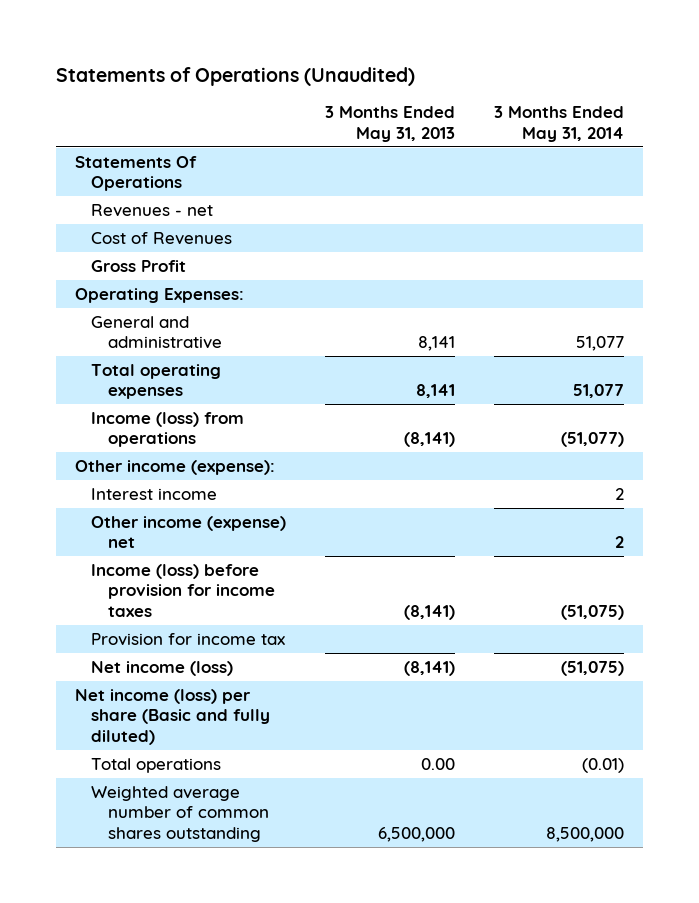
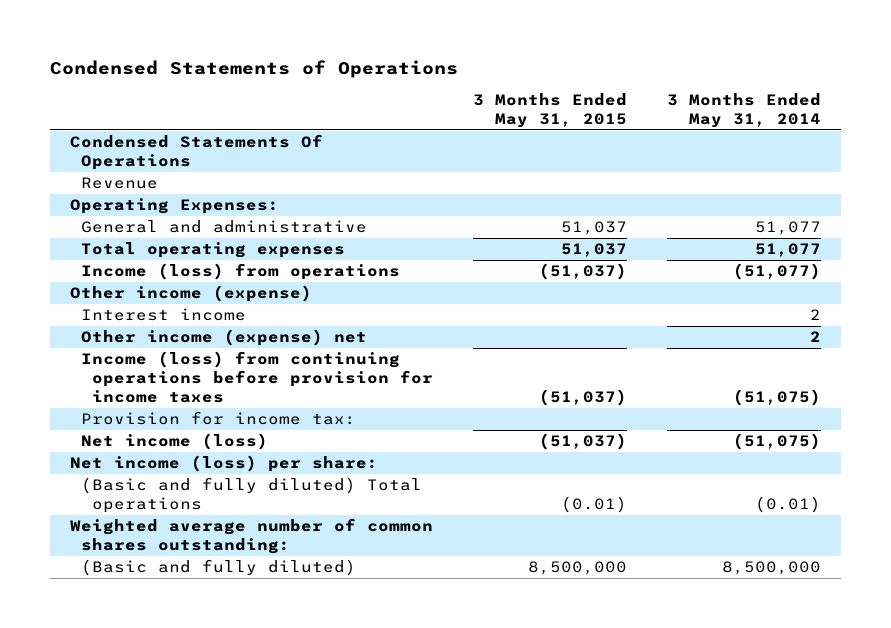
- Statements of Operations (Unaudited)
+ Condensed Statements of Operations
- | 3 Months Ended May 31, 2013 | 3 Months Ended May 31, 2014
+ | 3 Months Ended May 31, 2015 | 3 Months Ended May 31, 2014
- Statements Of Operations
- Revenues - net
- Cost of Revenues
- Gross Profit
+ Condensed Statements Of Operations
+ Revenue
- Other income (expense):
+ Other income (expense)
- Income (loss) before provision for income taxes | (8,141) | (51,075)
- Provision for income tax
+ Income (loss) from continuing operations before provision for income taxes | (51,037) | (51,075)
+ Provision for income tax:
- Net income (loss) per share (Basic and fully diluted)
- Total operations | 0.00 | (0.01)
- Weighted average number of common shares outstanding | 6,500,000 | 8,500,000
+ Net income (loss) per share:
+ (Basic and fully diluted) Total operations | (0.01) | (0.01)
+ Weighted average number of common shares outstanding:
+ (Basic and fully diluted) | 8,500,000 | 8,500,000

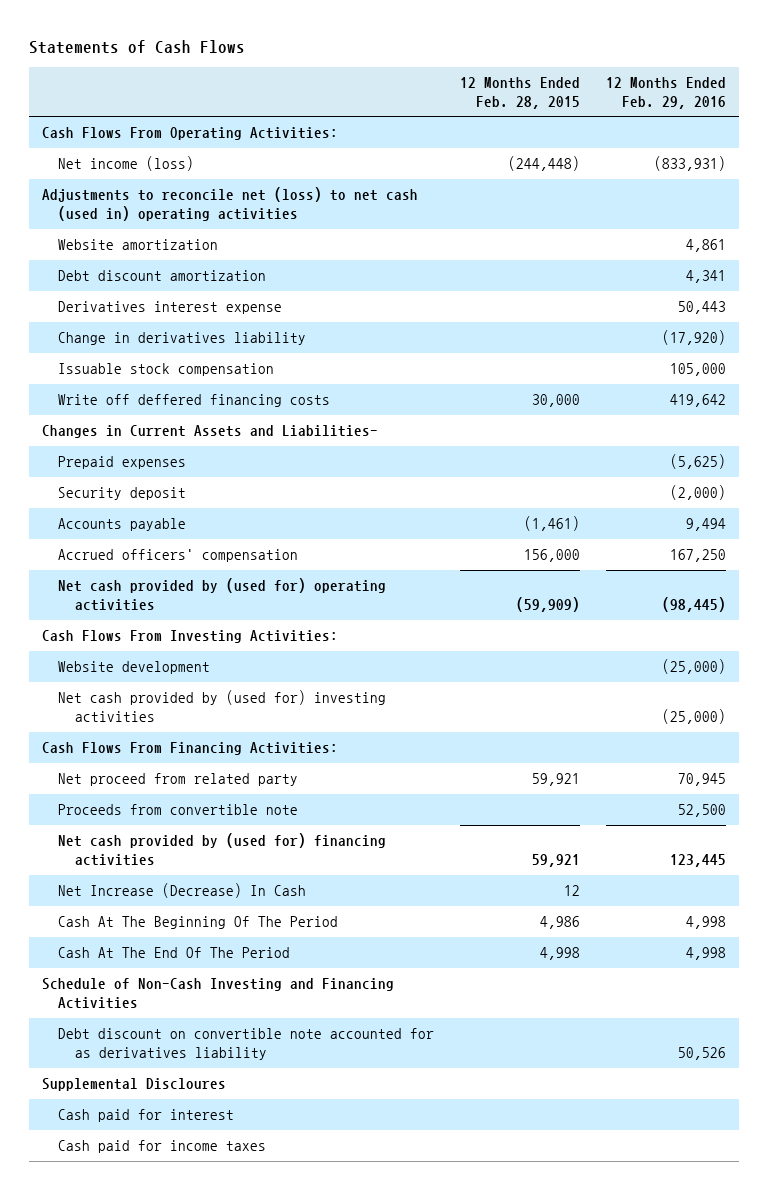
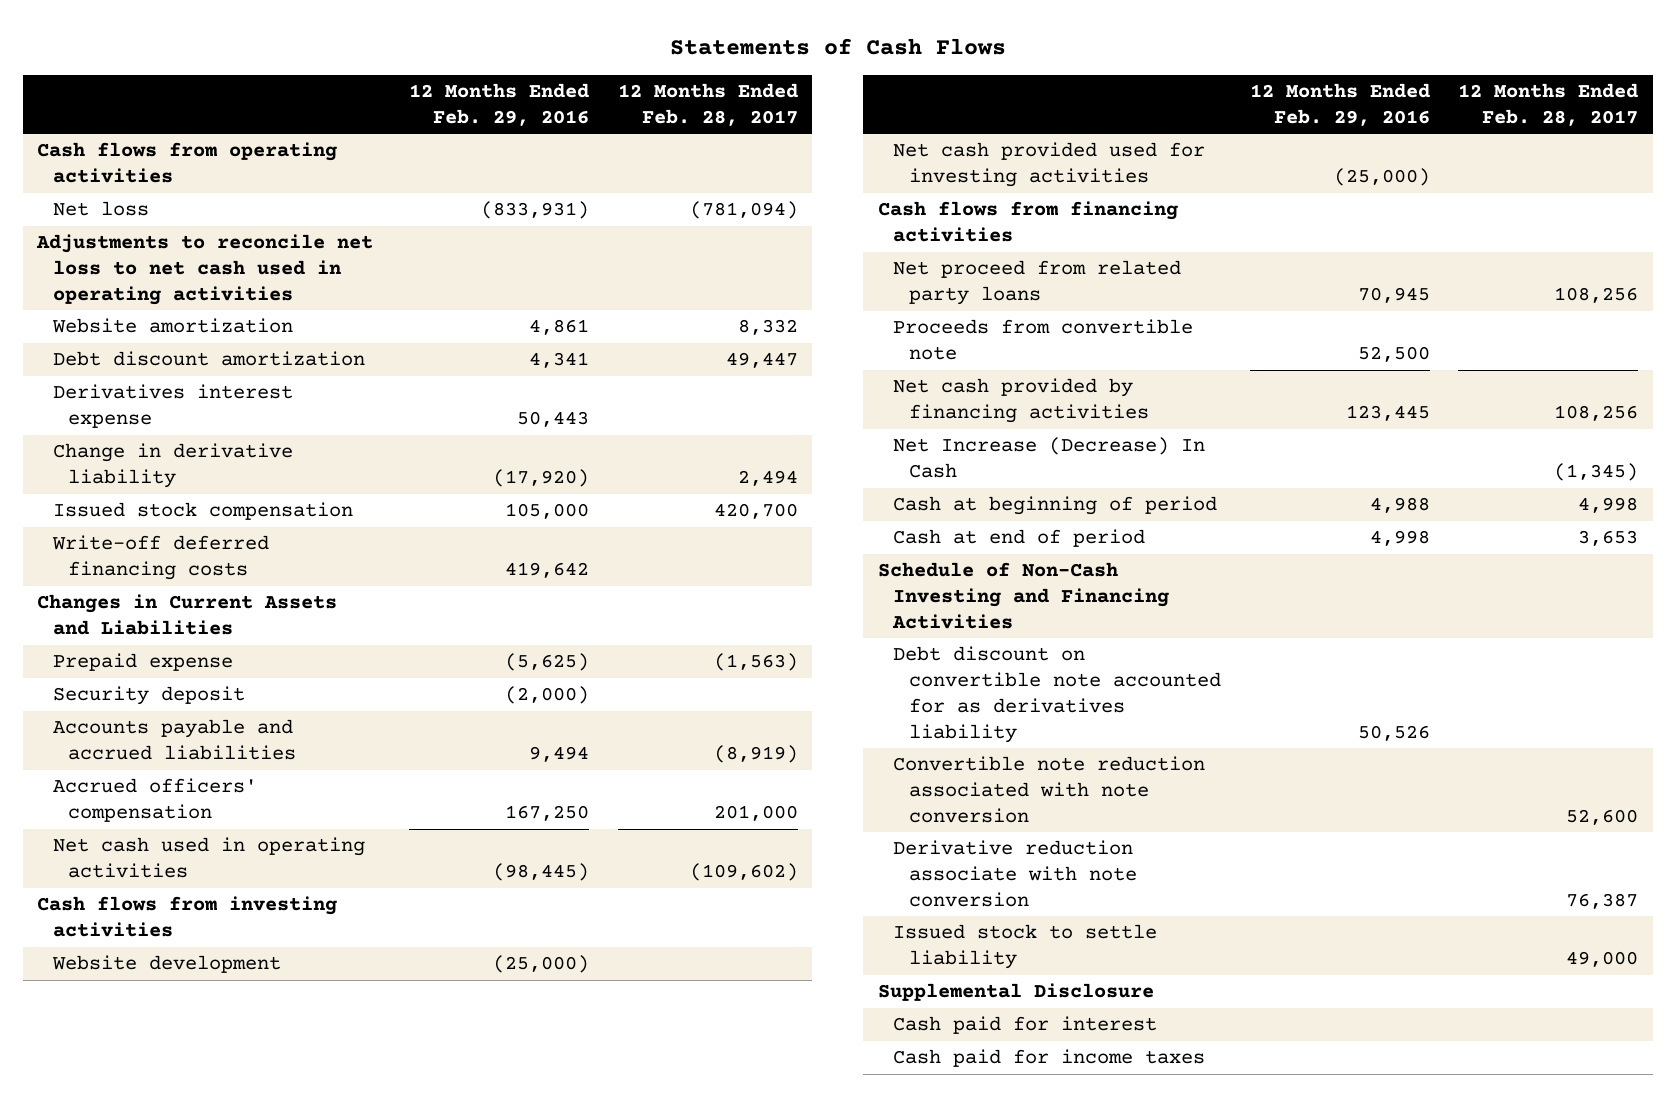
- | 12 Months Ended Feb. 28, 2015 | 12 Months Ended Feb. 29, 2016
+ | 12 Months Ended Feb. 29, 2016 | 12 Months Ended Feb. 28, 2017
- Cash Flows From Operating Activities:
- Net income (loss) | (244,448) | (833,931)
- Adjustments to reconcile net (loss) to net cash (used in) operating activities
+ Cash flows from operating activities
+ Net loss | (833,931) | (781,094)
+ Adjustments to reconcile net loss to net cash used in operating activities
- Change in derivatives liability | | (17,920)
- Issuable stock compensation | | 105,000
- Write off deffered financing costs | 30,000 | 419,642
- Changes in Current Assets and Liabilities-
- Prepaid expenses | | (5,625)
+ Change in derivative liability | (17,920) | 2,494
+ Issued stock compensation | 105,000 | 420,700
+ Write-off deferred financing costs | 419,642 |
+ Changes in Current Assets and Liabilities
+ Prepaid expense | (5,625) | (1,563)
- Accounts payable | (1,461) | 9,494
+ Accounts payable and accrued liabilities | 9,494 | (8,919)
- Net cash provided by (used for) operating activities | (59,909) | (98,445)
- Cash Flows From Investing Activities:
+ Net cash used in operating activities | (98,445) | (109,602)
+ Cash flows from investing activities
- Net cash provided by (used for) investing activities | | (25,000)
- Cash Flows From Financing Activities:
- Net proceed from related party | 59,921 | 70,945
+ Net cash provided used for investing activities | (25,000) |
+ Cash flows from financing activities
+ Net proceed from related party loans | 70,945 | 108,256
- Net cash provided by (used for) financing activities | 59,921 | 123,445
+ Net cash provided by financing activities | 123,445 | 108,256
- Cash At The Beginning Of The Period | 4,986 | 4,998
- Cash At The End Of The Period | 4,998 | 4,998
+ Cash at beginning of period | 4,988 | 4,998
+ Cash at end of period | 4,998 | 3,653
- Supplemental Discloures
+ Convertible note reduction associated with note conversion | | 52,600
+ Derivative reduction associate with note conversion | | 76,387
+ Issued stock to settle liability | | 49,000
+ Supplemental Disclosure

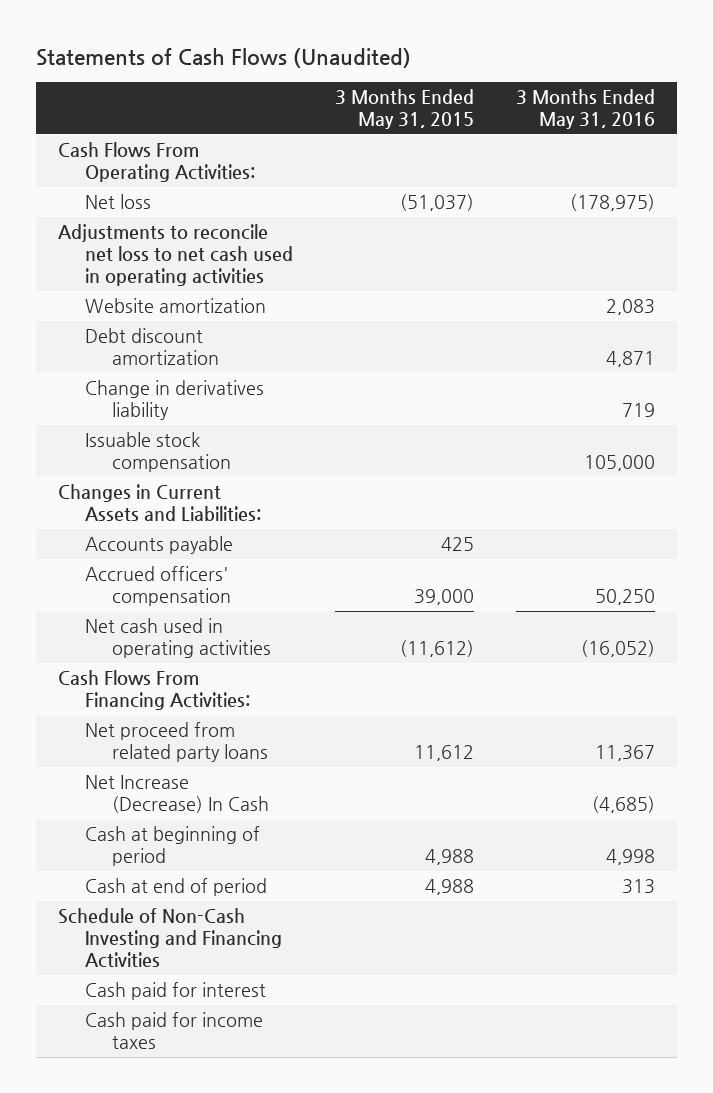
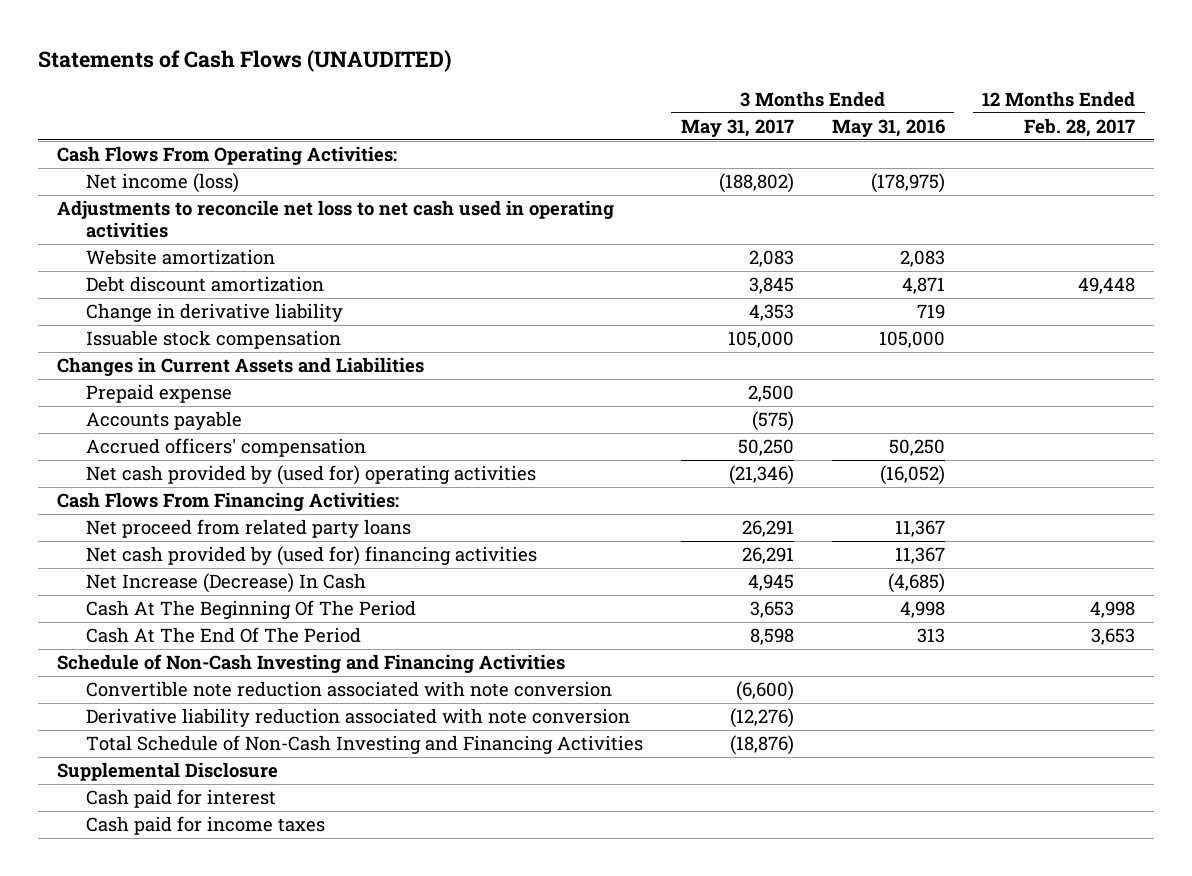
- Statements of Cash Flows (Unaudited)
+ Statements of Cash Flows (UNAUDITED)
- | 3 Months Ended May 31, 2015 | 3 Months Ended May 31, 2016
+ | 3 Months Ended May 31, 2017 | 3 Months Ended May 31, 2016 | 12 Months Ended Feb. 28, 2017
- Net loss | (51,037) | (178,975)
+ Net income (loss) | (188,802) | (178,975) |
- Change in derivatives liability | | 719
+ Change in derivative liability | 4,353 | 719 |
- Changes in Current Assets and Liabilities:
+ Changes in Current Assets and Liabilities
+ Prepaid expense | 2,500 | |
- Net cash used in operating activities | (11,612) | (16,052)
+ Net cash provided by (used for) operating activities | (21,346) | (16,052) |
+ Net cash provided by (used for) financing activities | 26,291 | 11,367 |
- Cash at beginning of period | 4,988 | 4,998
- Cash at end of period | 4,988 | 313
+ Cash At The Beginning Of The Period | 3,653 | 4,998 | 4,998
+ Cash At The End Of The Period | 8,598 | 313 | 3,653
+ Convertible note reduction associated with note conversion | (6,600) | |
+ Derivative liability reduction associated with note conversion | (12,276) | |
+ Total Schedule of Non-Cash Investing and Financing Activities | (18,876) | |
+ Supplemental Disclosure

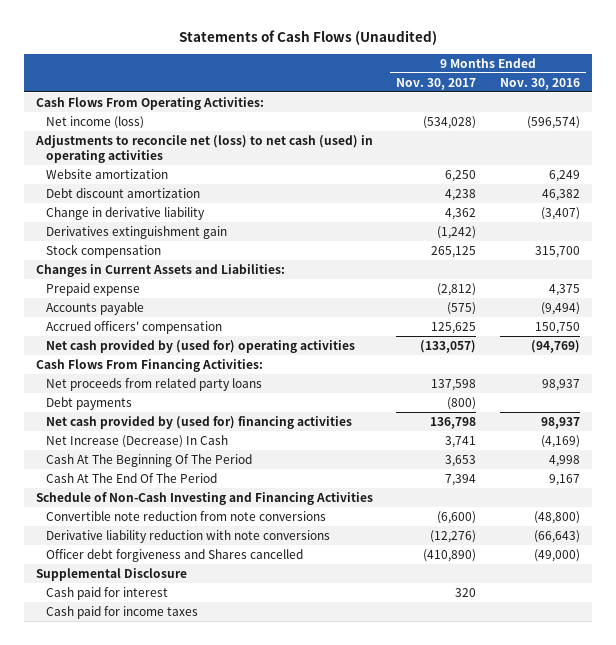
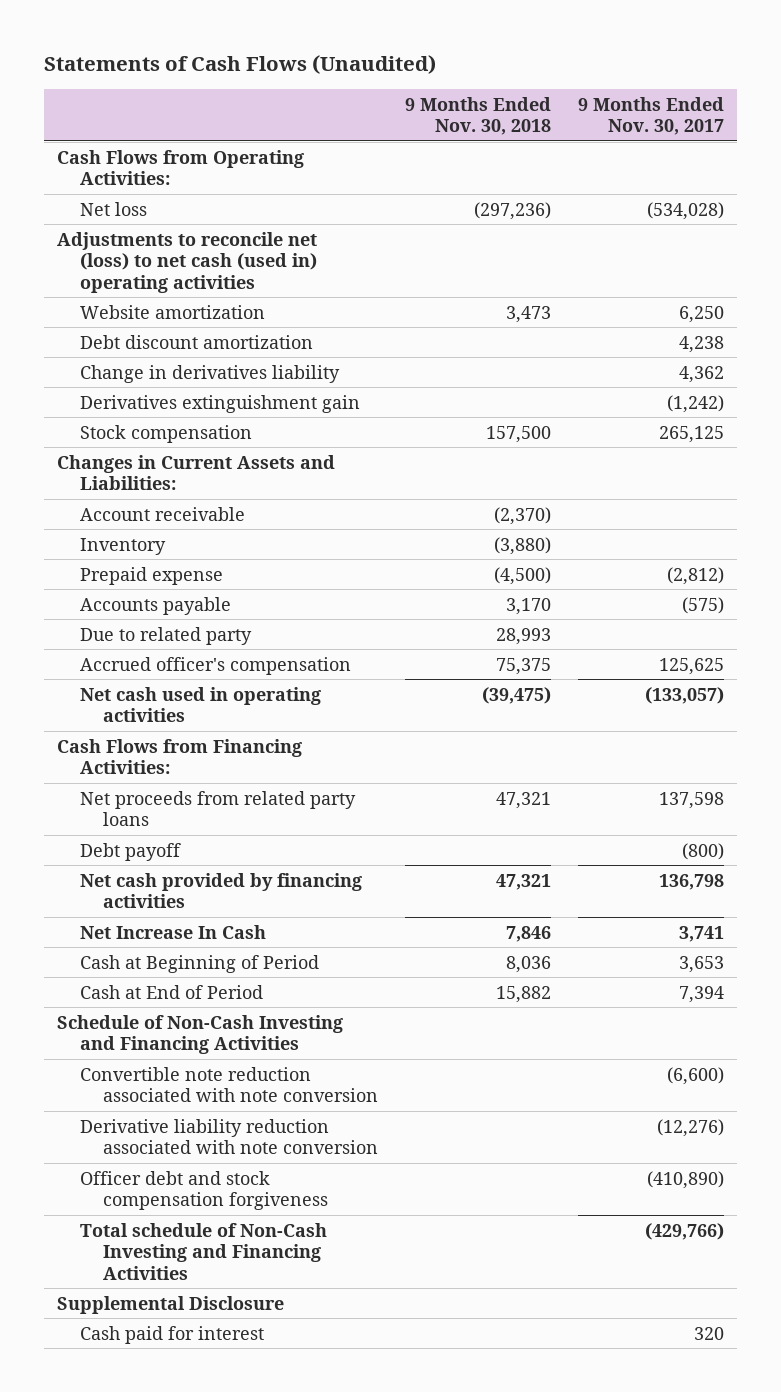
- | 9 Months Ended Nov. 30, 2017 | 9 Months Ended Nov. 30, 2016
+ | 9 Months Ended Nov. 30, 2018 | 9 Months Ended Nov. 30, 2017
- Cash Flows From Operating Activities:
- Net income (loss) | (534,028) | (596,574)
- Adjustments to reconcile net (loss) to net cash (used) in operating activities
+ Cash Flows from Operating Activities:
+ Net loss | (297,236) | (534,028)
+ Adjustments to reconcile net (loss) to net cash (used in) operating activities
- Change in derivative liability | 4,362 | (3,407)
+ Change in derivatives liability | | 4,362
+ Account receivable | (2,370) |
+ Inventory | (3,880) |
- Accrued officers' compensation | 125,625 | 150,750
- Net cash provided by (used for) operating activities | (133,057) | (94,769)
- Cash Flows From Financing Activities:
+ Due to related party | 28,993 |
+ Accrued officer's compensation | 75,375 | 125,625
+ Net cash used in operating activities | (39,475) | (133,057)
+ Cash Flows from Financing Activities:
- Debt payments | (800) |
- Net cash provided by (used for) financing activities | 136,798 | 98,937
- Net Increase (Decrease) In Cash | 3,741 | (4,169)
- Cash At The Beginning Of The Period | 3,653 | 4,998
- Cash At The End Of The Period | 7,394 | 9,167
+ Debt payoff | | (800)
+ Net cash provided by financing activities | 47,321 | 136,798
+ Net Increase In Cash | 7,846 | 3,741
+ Cash at Beginning of Period | 8,036 | 3,653
+ Cash at End of Period | 15,882 | 7,394
- Convertible note reduction from note conversions | (6,600) | (48,800)
- Derivative liability reduction with note conversions | (12,276) | (66,643)
- Officer debt forgiveness and Shares cancelled | (410,890) | (49,000)
+ Convertible note reduction associated with note conversion | | (6,600)
+ Derivative liability reduction associated with note conversion | | (12,276)
+ Officer debt and stock compensation forgiveness | | (410,890)
+ Total schedule of Non-Cash Investing and Financing Activities | | (429,766)
- Cash paid for income taxes

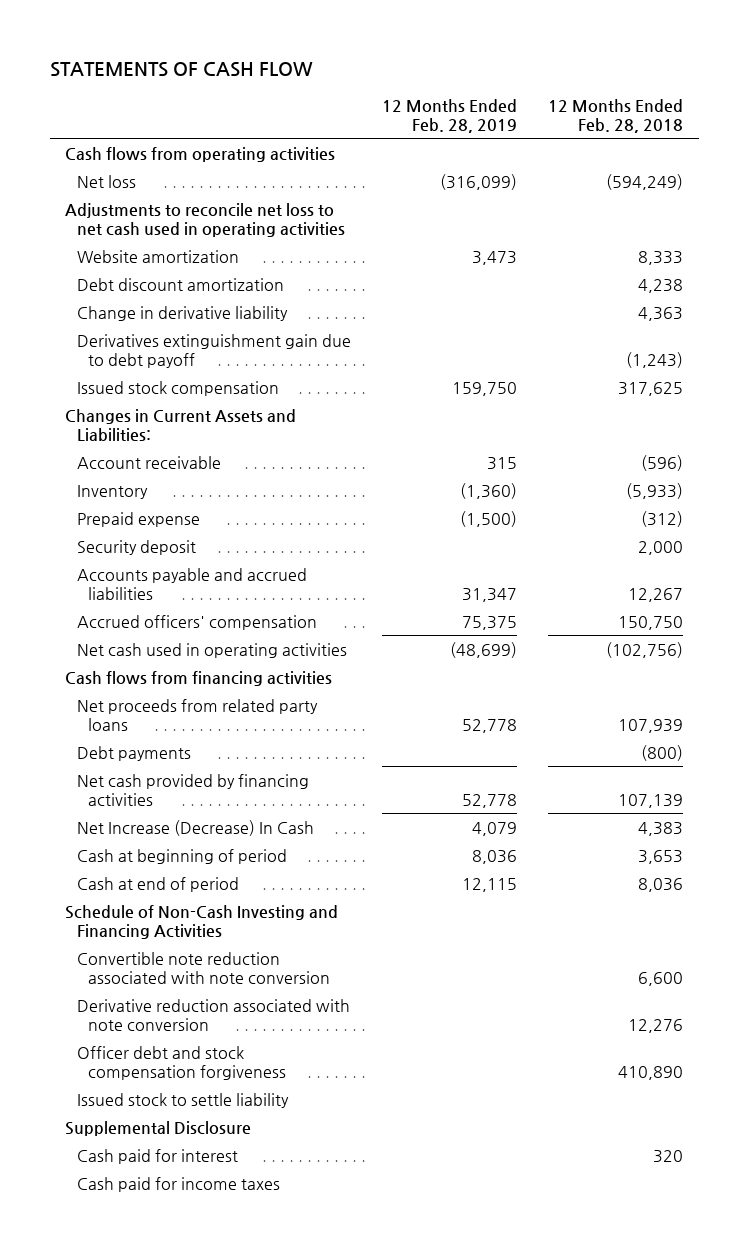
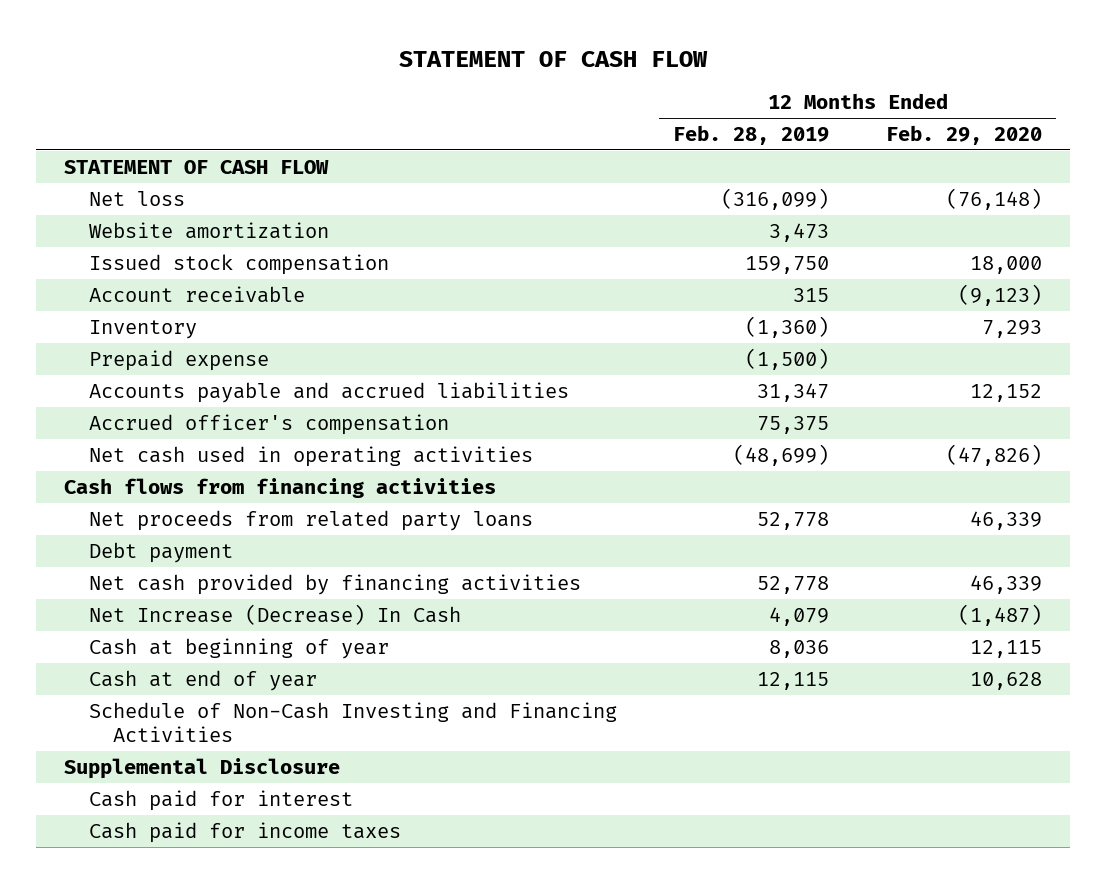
- STATEMENTS OF CASH FLOW
+ STATEMENT OF CASH FLOW
- | 12 Months Ended Feb. 28, 2019 | 12 Months Ended Feb. 28, 2018
+ | 12 Months Ended Feb. 28, 2019 | 12 Months Ended Feb. 29, 2020
- Cash flows from operating activities
+ STATEMENT OF CASH FLOW
- Adjustments to reconcile net loss to net cash used in operating activities
- Debt discount amortization | | 4,238
- Change in derivative liability | | 4,363
- Derivatives extinguishment gain due to debt payoff | | (1,243)
- Changes in Current Assets and Liabilities:
- Security deposit | | 2,000
- Accrued officers' compensation | 75,375 | 150,750
+ Accrued officer's compensation | 75,375 |
- Debt payments | | (800)
+ Debt payment
- Cash at beginning of period | 8,036 | 3,653
- Cash at end of period | 12,115 | 8,036
+ Cash at beginning of year | 8,036 | 12,115
+ Cash at end of year | 12,115 | 10,628
- Convertible note reduction associated with note conversion | | 6,600
- Derivative reduction associated with note conversion | | 12,276
- Officer debt and stock compensation forgiveness | | 410,890
- Issued stock to settle liability

